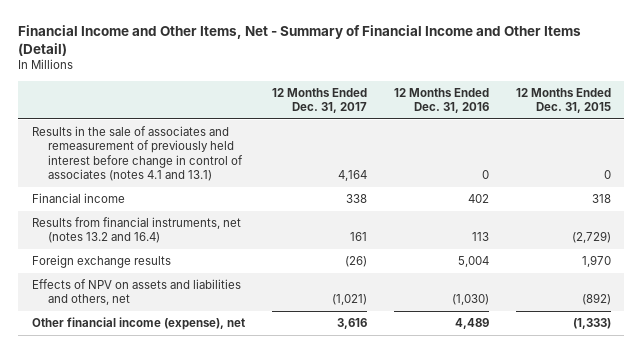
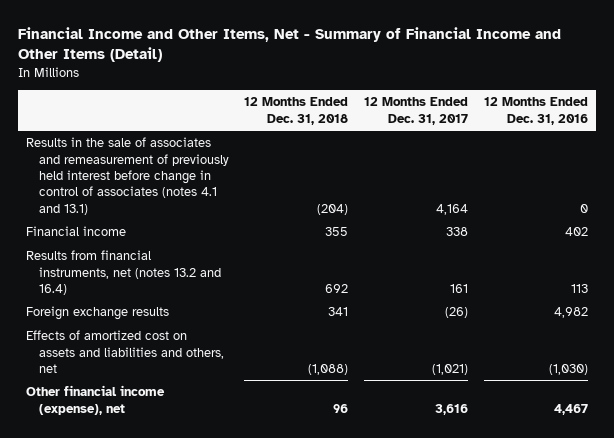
- | 12 Months Ended Dec. 31, 2017 | 12 Months Ended Dec. 31, 2016 | 12 Months Ended Dec. 31, 2015
+ | 12 Months Ended Dec. 31, 2018 | 12 Months Ended Dec. 31, 2017 | 12 Months Ended Dec. 31, 2016
- Foreign exchange results | (26) | 5,004 | 1,970
- Effects of NPV on assets and liabilities and others, net | (1,021) | (1,030) | (892)
- Other financial income (expense), net | 3,616 | 4,489 | (1,333)
+ Foreign exchange results | 341 | (26) | 4,982
+ Effects of amortized cost on assets and liabilities and others, net | (1,088) | (1,021) | (1,030)
+ Other financial income (expense), net | 96 | 3,616 | 4,467

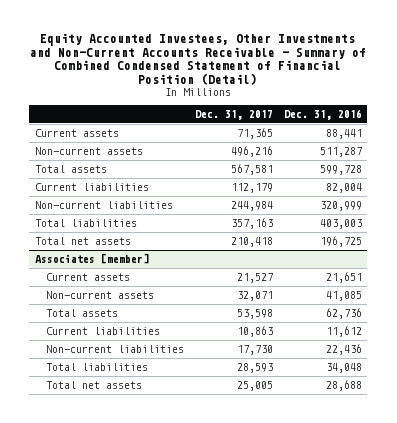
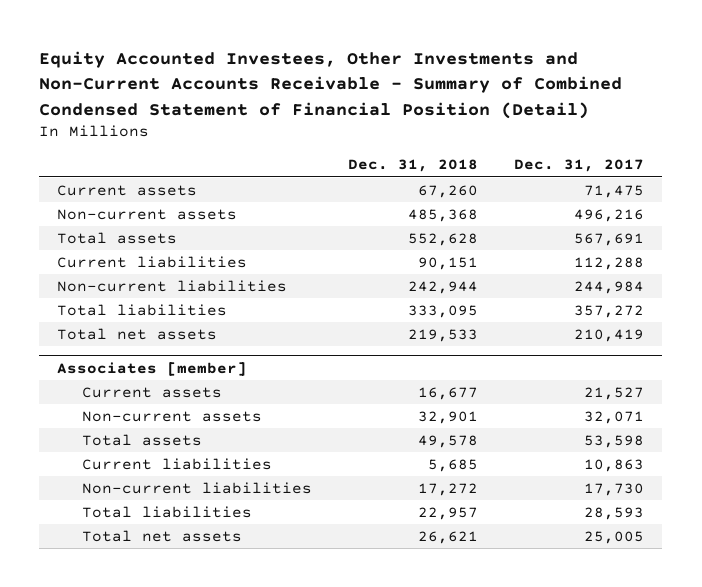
- | Dec. 31, 2017 | Dec. 31, 2016
+ | Dec. 31, 2018 | Dec. 31, 2017
- Current assets | 71,365 | 88,441
+ Current assets | 67,260 | 71,475
- Total assets | 567,581 | 599,728
- Current liabilities | 112,179 | 82,004
+ Total assets | 552,628 | 567,691
+ Current liabilities | 90,151 | 112,288
- Total liabilities | 357,163 | 403,003
- Total net assets | 210,418 | 196,725
+ Total liabilities | 333,095 | 357,272
+ Total net assets | 219,533 | 210,419

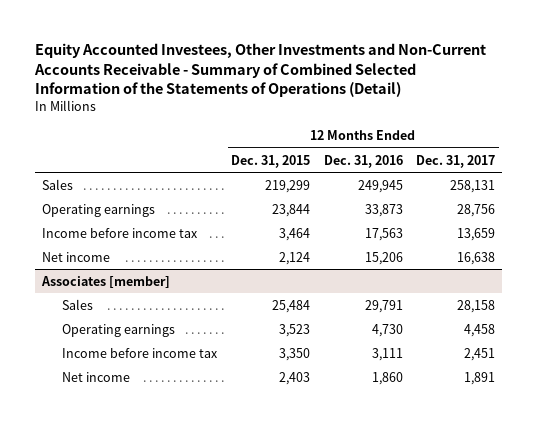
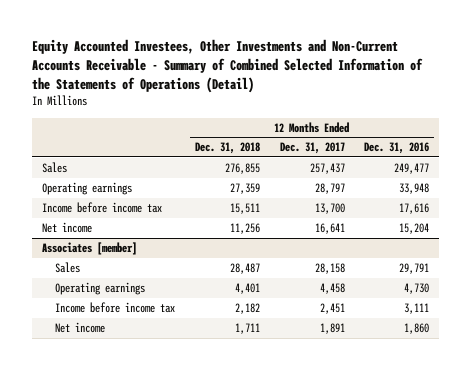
- | 12 Months Ended Dec. 31, 2015 | 12 Months Ended Dec. 31, 2016 | 12 Months Ended Dec. 31, 2017
+ | 12 Months Ended Dec. 31, 2018 | 12 Months Ended Dec. 31, 2017 | 12 Months Ended Dec. 31, 2016
- Sales | 219,299 | 249,945 | 258,131
- Operating earnings | 23,844 | 33,873 | 28,756
- Income before income tax | 3,464 | 17,563 | 13,659
- Net income | 2,124 | 15,206 | 16,638
+ Sales | 276,855 | 257,437 | 249,477
+ Operating earnings | 27,359 | 28,797 | 33,948
+ Income before income tax | 15,511 | 13,700 | 17,616
+ Net income | 11,256 | 16,641 | 15,204

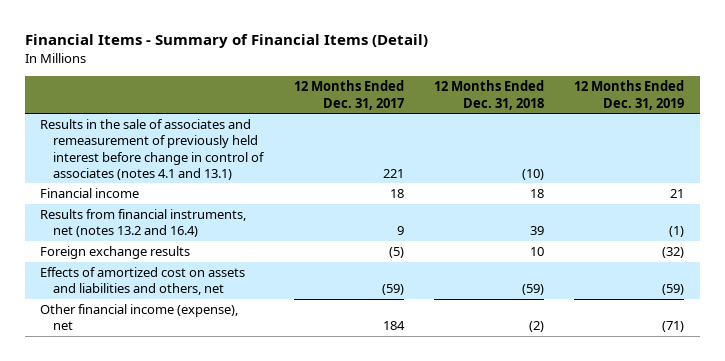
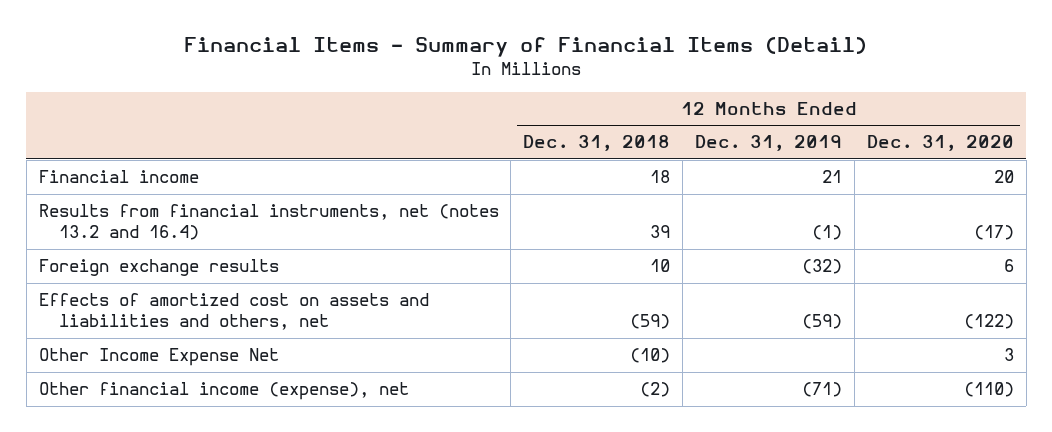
- | 12 Months Ended Dec. 31, 2017 | 12 Months Ended Dec. 31, 2018 | 12 Months Ended Dec. 31, 2019
+ | 12 Months Ended Dec. 31, 2018 | 12 Months Ended Dec. 31, 2019 | 12 Months Ended Dec. 31, 2020
- Results in the sale of associates and remeasurement of previously held interest before change in control of associates (notes 4.1 and 13.1) | 221 | (10) |
+ Other Income Expense Net | (10) | | 3

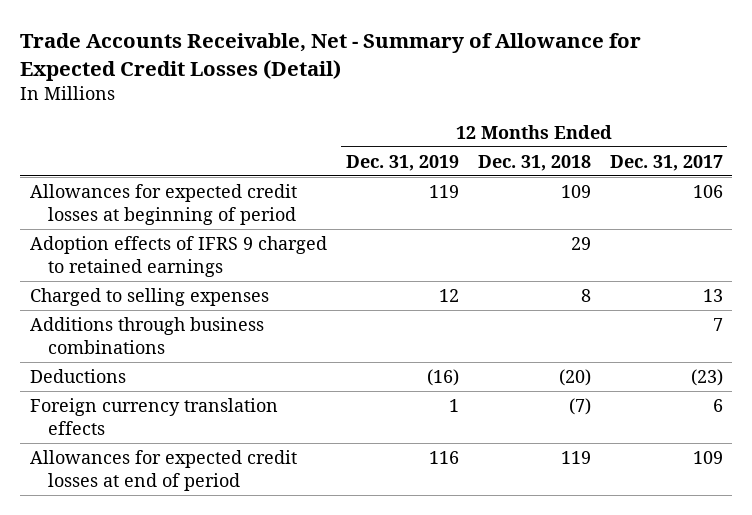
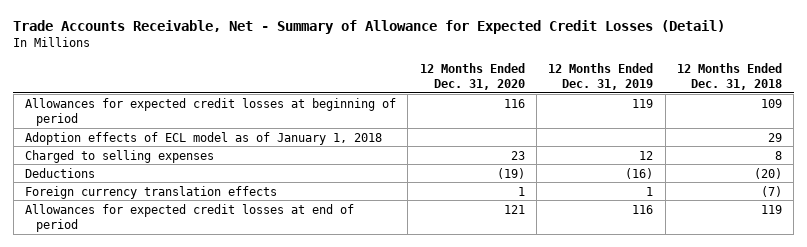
- | 12 Months Ended Dec. 31, 2019 | 12 Months Ended Dec. 31, 2018 | 12 Months Ended Dec. 31, 2017
+ | 12 Months Ended Dec. 31, 2020 | 12 Months Ended Dec. 31, 2019 | 12 Months Ended Dec. 31, 2018
- Adoption effects of IFRS 9 charged to retained earnings | | 29 |
+ Adoption effects of ECL model as of January 1, 2018 | | | 29
- Additions through business combinations | | | 7

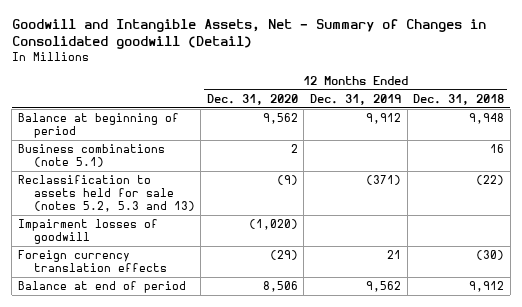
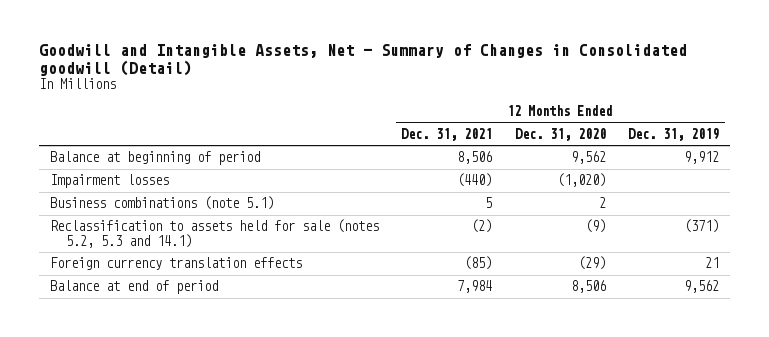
- | 12 Months Ended Dec. 31, 2020 | 12 Months Ended Dec. 31, 2019 | 12 Months Ended Dec. 31, 2018
+ | 12 Months Ended Dec. 31, 2021 | 12 Months Ended Dec. 31, 2020 | 12 Months Ended Dec. 31, 2019
+ Impairment losses | (440) | (1,020) |
- Reclassification to assets held for sale (notes 5.2, 5.3 and 13) | (9) | (371) | (22)
- Impairment losses of goodwill | (1,020) | |
+ Reclassification to assets held for sale (notes 5.2, 5.3 and 14.1) | (2) | (9) | (371)

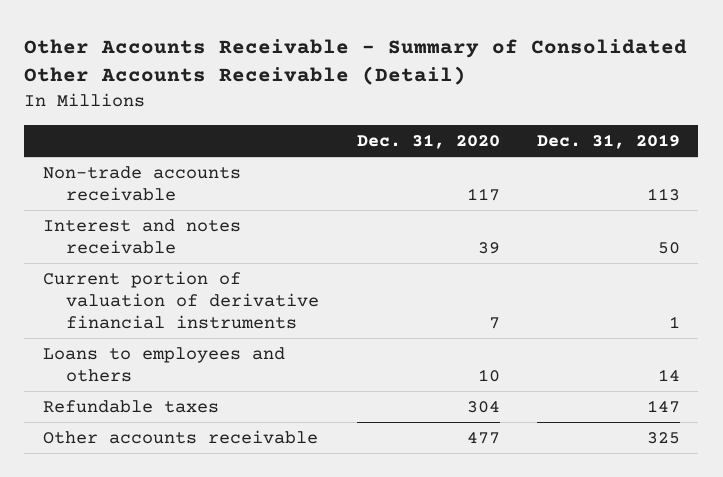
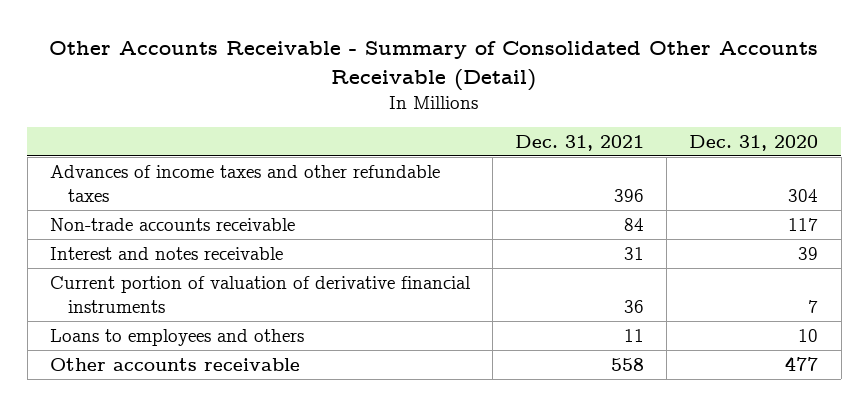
- | Dec. 31, 2020 | Dec. 31, 2019
+ | Dec. 31, 2021 | Dec. 31, 2020
+ Advances of income taxes and other refundable taxes | 396 | 304
- Refundable taxes | 304 | 147

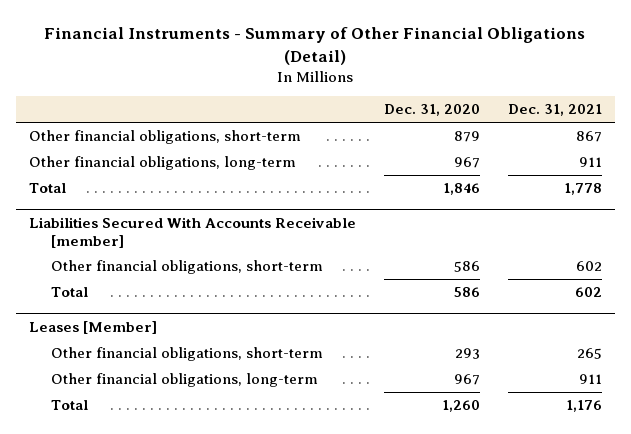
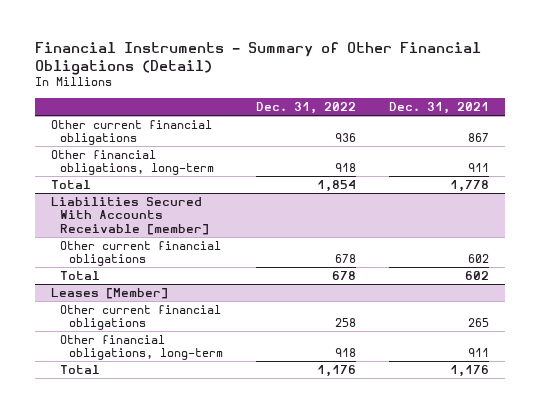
- | Dec. 31, 2020 | Dec. 31, 2021
+ | Dec. 31, 2022 | Dec. 31, 2021
- Other financial obligations, short-term | 879 | 867
+ Other current financial obligations | 936 | 867
@ Liabilities Secured With Accounts Receivable [member]
- Other financial obligations, short-term | 586 | 602
+ Other current financial obligations | 678 | 602
@ Leases [Member]
- Other financial obligations, short-term | 293 | 265
+ Other current financial obligations | 258 | 265

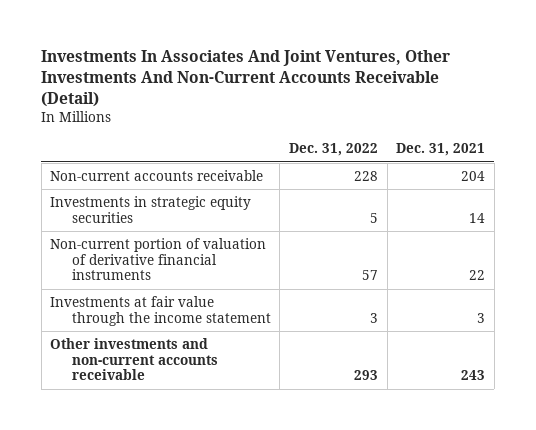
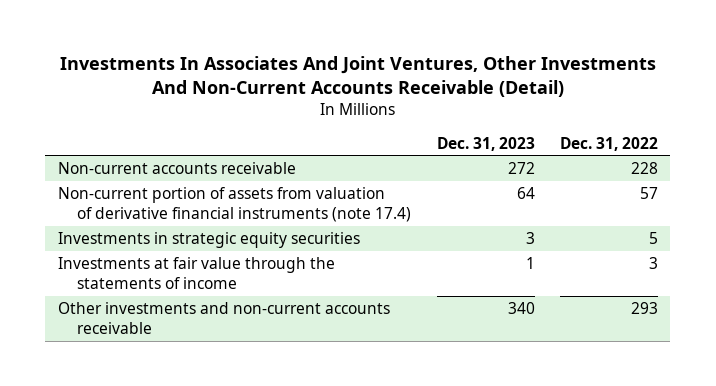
- | Dec. 31, 2022 | Dec. 31, 2021
+ | Dec. 31, 2023 | Dec. 31, 2022
+ Non-current portion of assets from valuation of derivative financial instruments (note 17.4) | 64 | 57
- Non-current portion of valuation of derivative financial instruments | 57 | 22
- Investments at fair value through the income statement | 3 | 3
+ Investments at fair value through the statements of income | 1 | 3

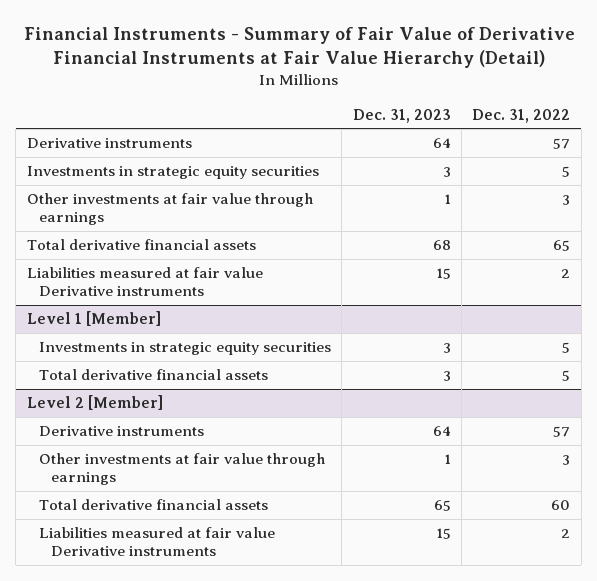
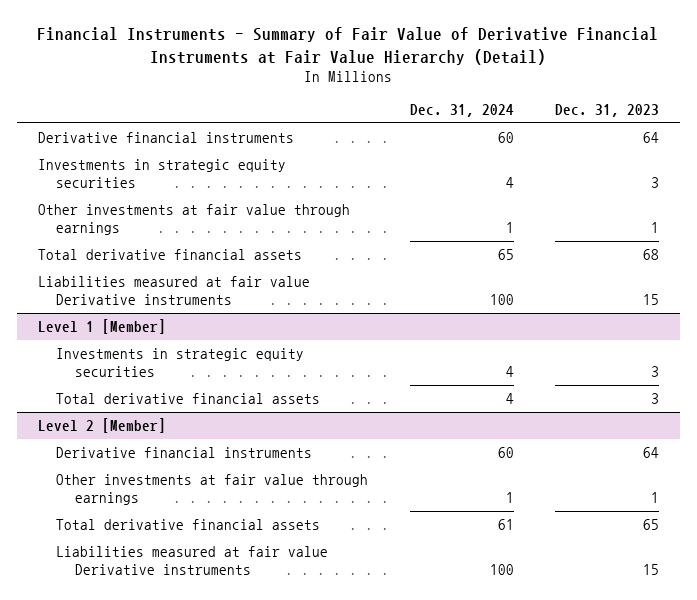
- | Dec. 31, 2023 | Dec. 31, 2022
+ | Dec. 31, 2024 | Dec. 31, 2023
- Derivative instruments | 64 | 57
+ Derivative financial instruments | 60 | 64
@ Level 2 [Member]
- Derivative instruments | 64 | 57
+ Derivative financial instruments | 60 | 64

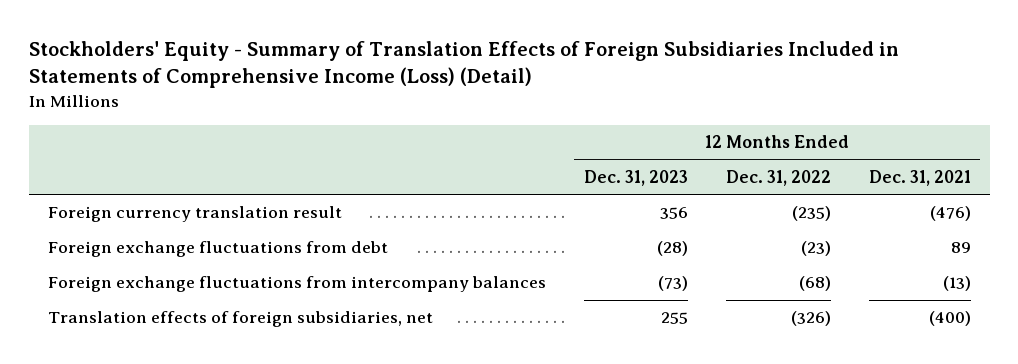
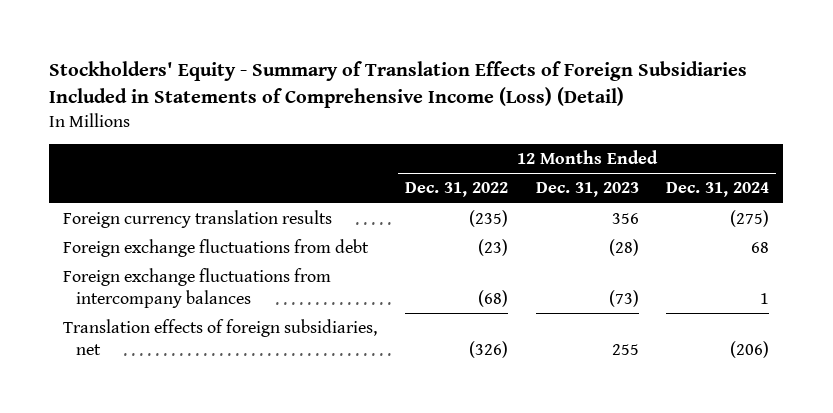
- | 12 Months Ended Dec. 31, 2023 | 12 Months Ended Dec. 31, 2022 | 12 Months Ended Dec. 31, 2021
+ | 12 Months Ended Dec. 31, 2022 | 12 Months Ended Dec. 31, 2023 | 12 Months Ended Dec. 31, 2024
- Foreign currency translation result | 356 | (235) | (476)
+ Foreign currency translation results | (235) | 356 | (275)

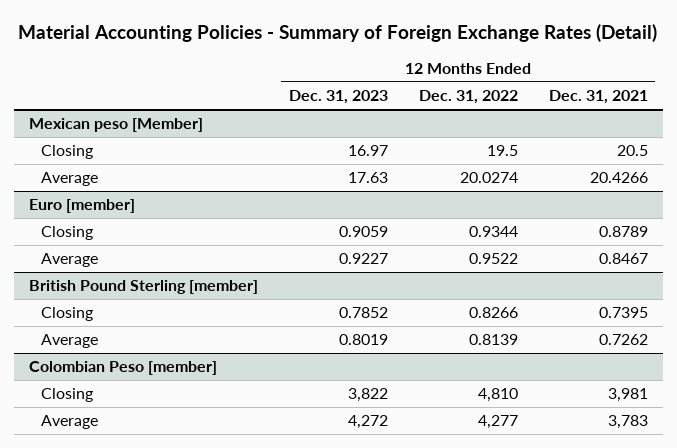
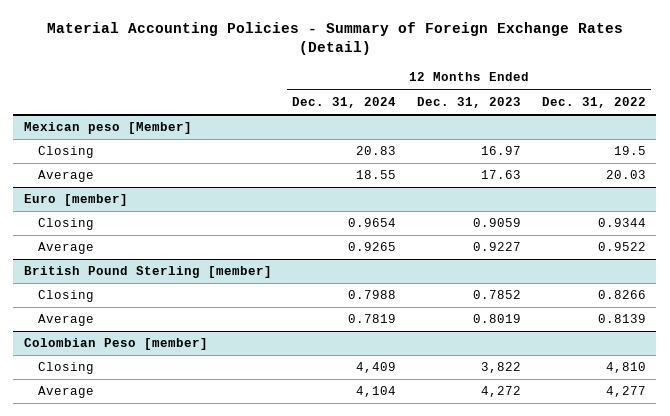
- | 12 Months Ended Dec. 31, 2023 | 12 Months Ended Dec. 31, 2022 | 12 Months Ended Dec. 31, 2021
+ | 12 Months Ended Dec. 31, 2024 | 12 Months Ended Dec. 31, 2023 | 12 Months Ended Dec. 31, 2022
@ Mexican peso [Member]
- Average | 17.63 | 20.0274 | 20.4266
+ Average | 18.55 | 17.63 | 20.03

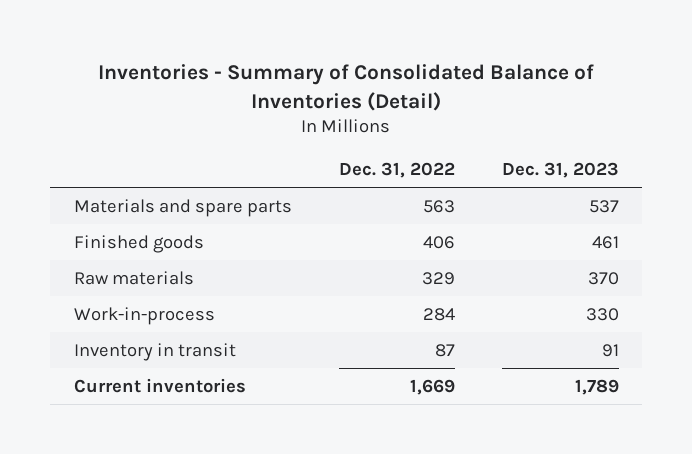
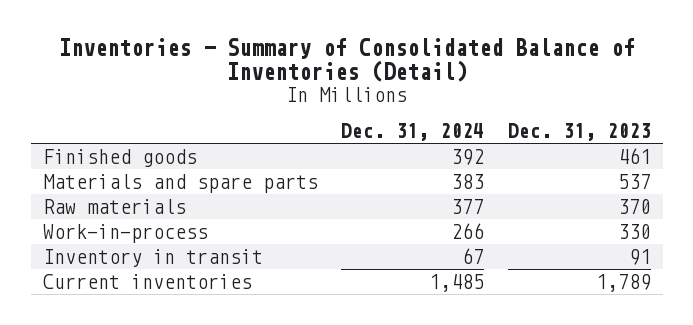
- | Dec. 31, 2022 | Dec. 31, 2023
+ | Dec. 31, 2024 | Dec. 31, 2023
moved down: Materials and spare parts | 383 | 537

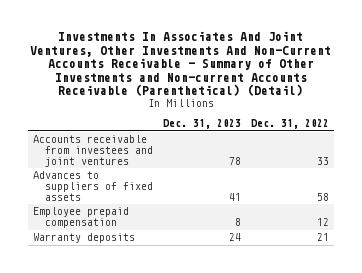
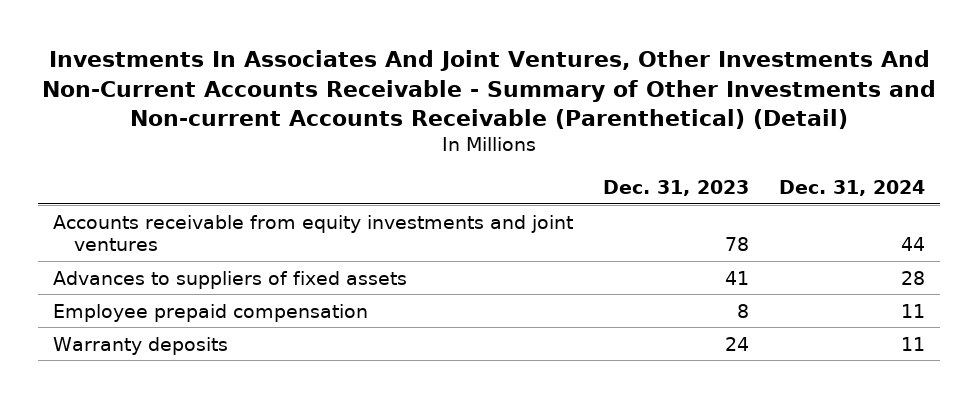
- | Dec. 31, 2023 | Dec. 31, 2022
+ | Dec. 31, 2023 | Dec. 31, 2024
- Accounts receivable from investees and joint ventures | 78 | 33
+ Accounts receivable from equity investments and joint ventures | 78 | 44

